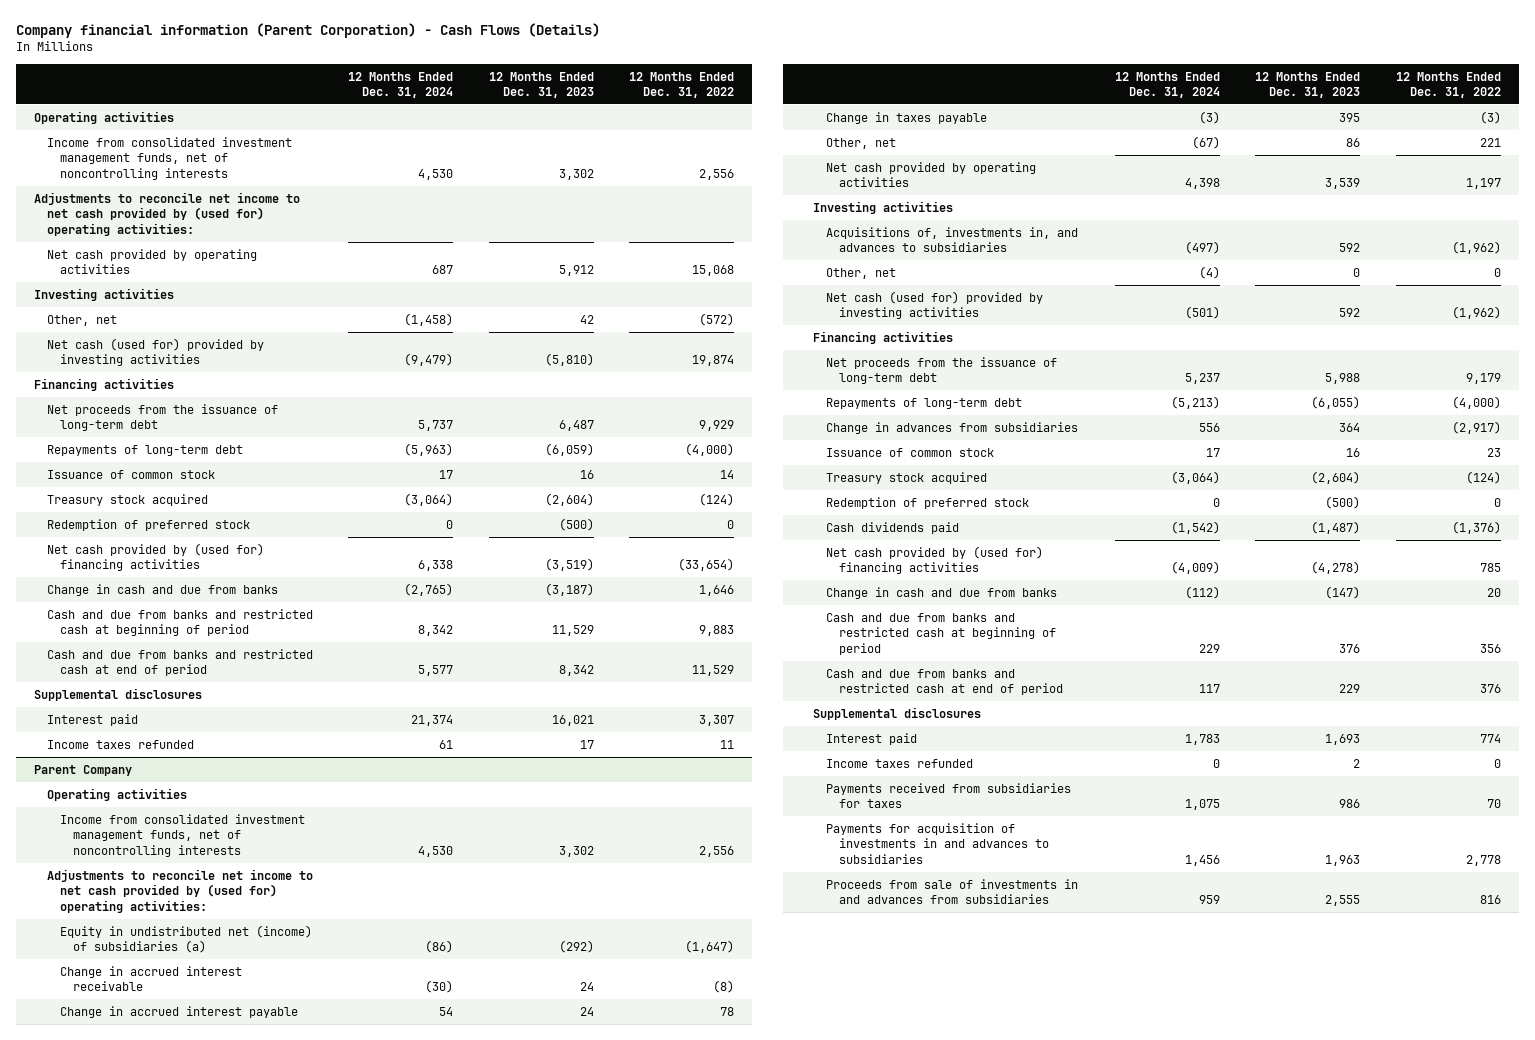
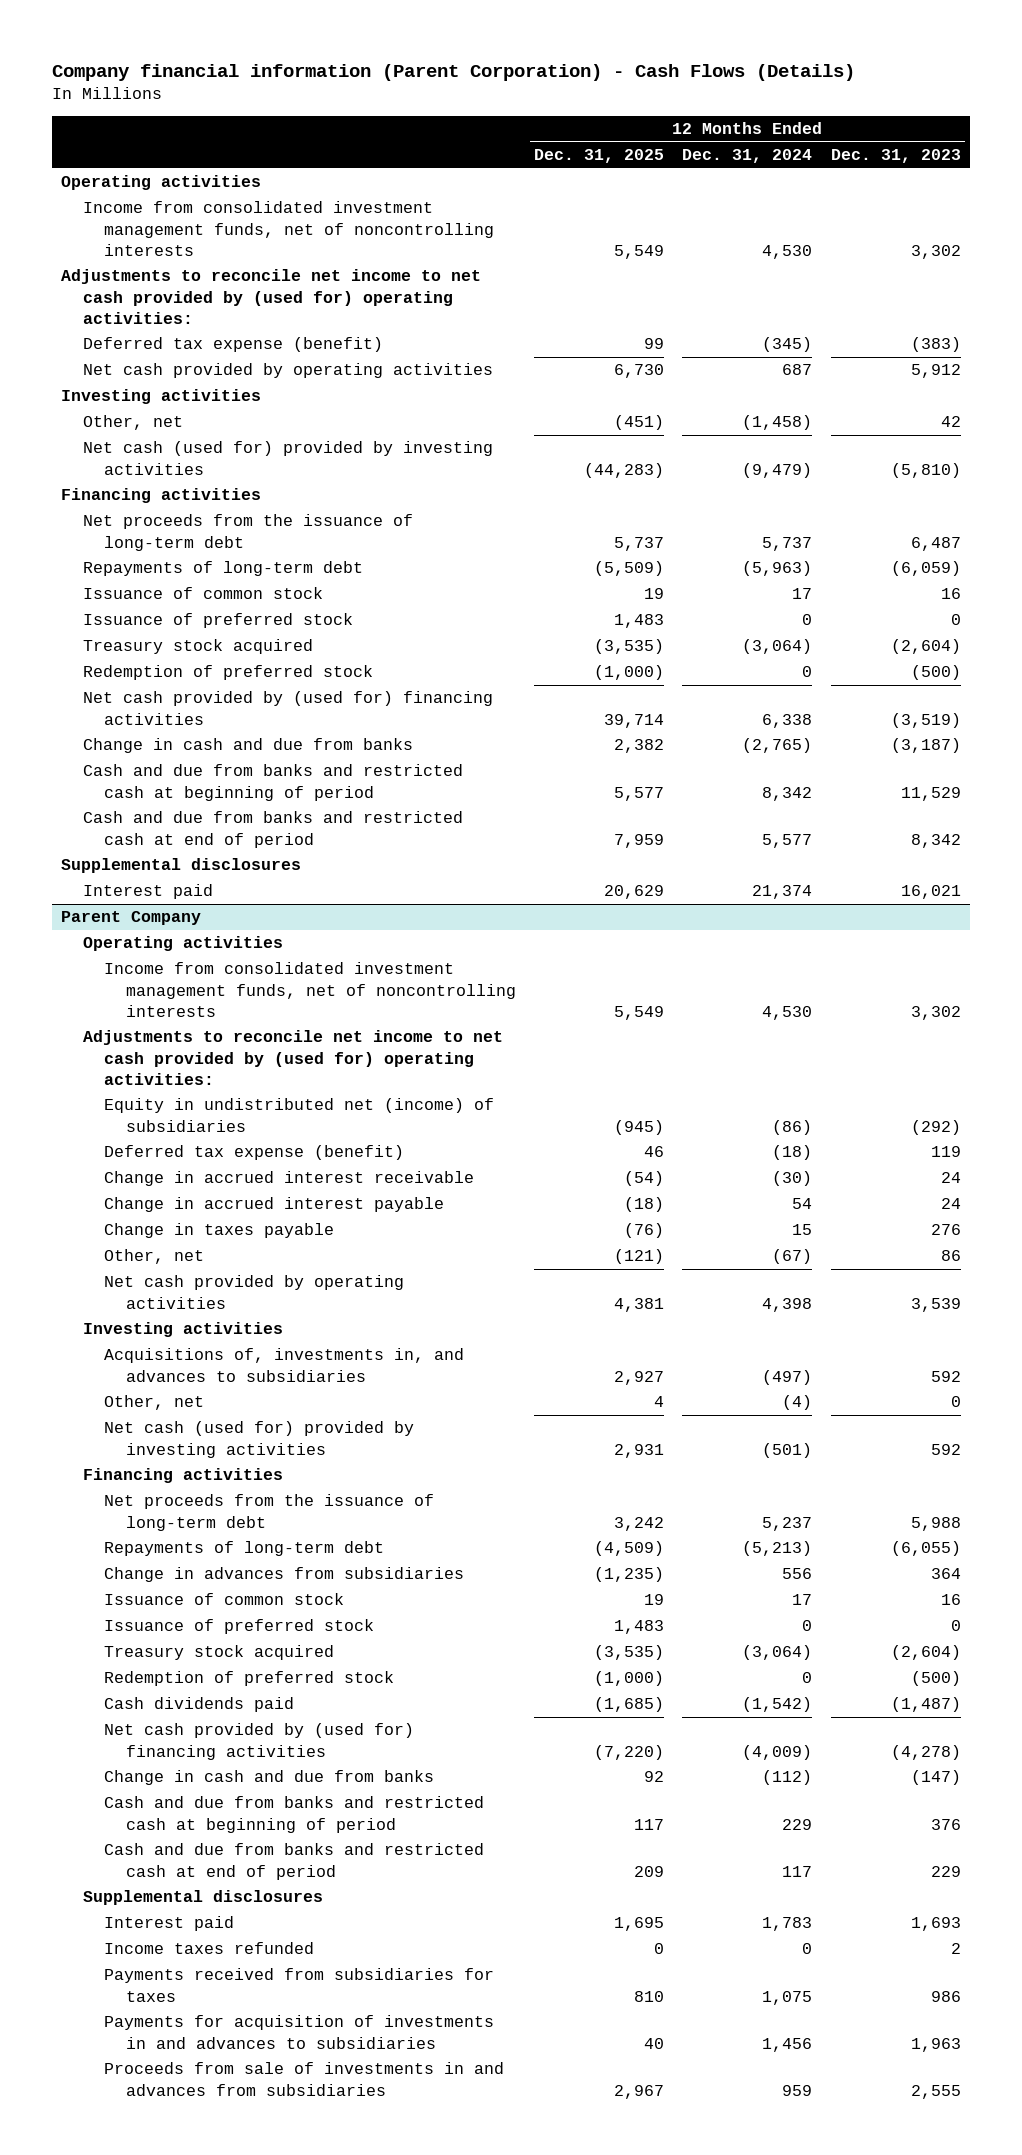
- | 12 Months Ended Dec. 31, 2024 | 12 Months Ended Dec. 31, 2023 | 12 Months Ended Dec. 31, 2022
+ | 12 Months Ended Dec. 31, 2025 | 12 Months Ended Dec. 31, 2024 | 12 Months Ended Dec. 31, 2023
+ Deferred tax expense (benefit) | 99 | (345) | (383)
+ Issuance of preferred stock | 1,483 | 0 | 0
- Income taxes refunded | 61 | 17 | 11
@ Parent Company
- Equity in undistributed net (income) of subsidiaries (a) | (86) | (292) | (1,647)
+ Equity in undistributed net (income) of subsidiaries | (945) | (86) | (292)
+ Deferred tax expense (benefit) | 46 | (18) | 119
- Change in taxes payable | (3) | 395 | (3)
+ Change in taxes payable | (76) | 15 | 276
+ Issuance of preferred stock | 1,483 | 0 | 0

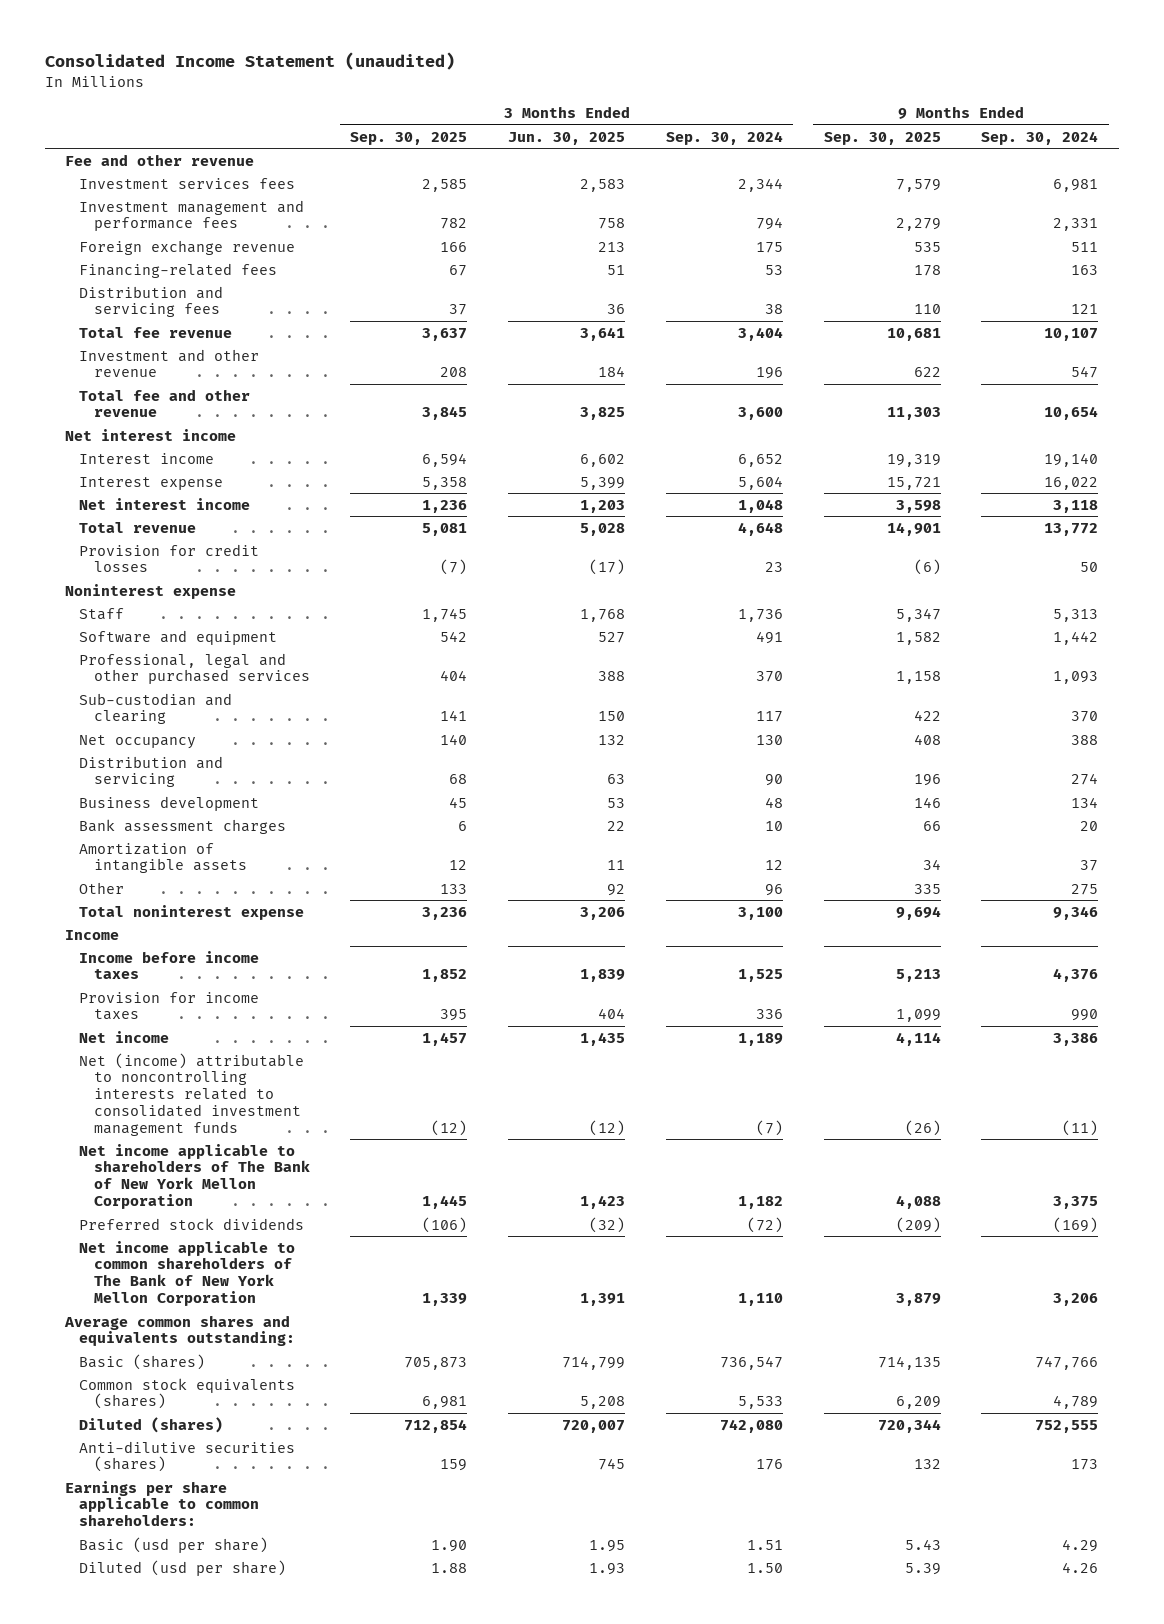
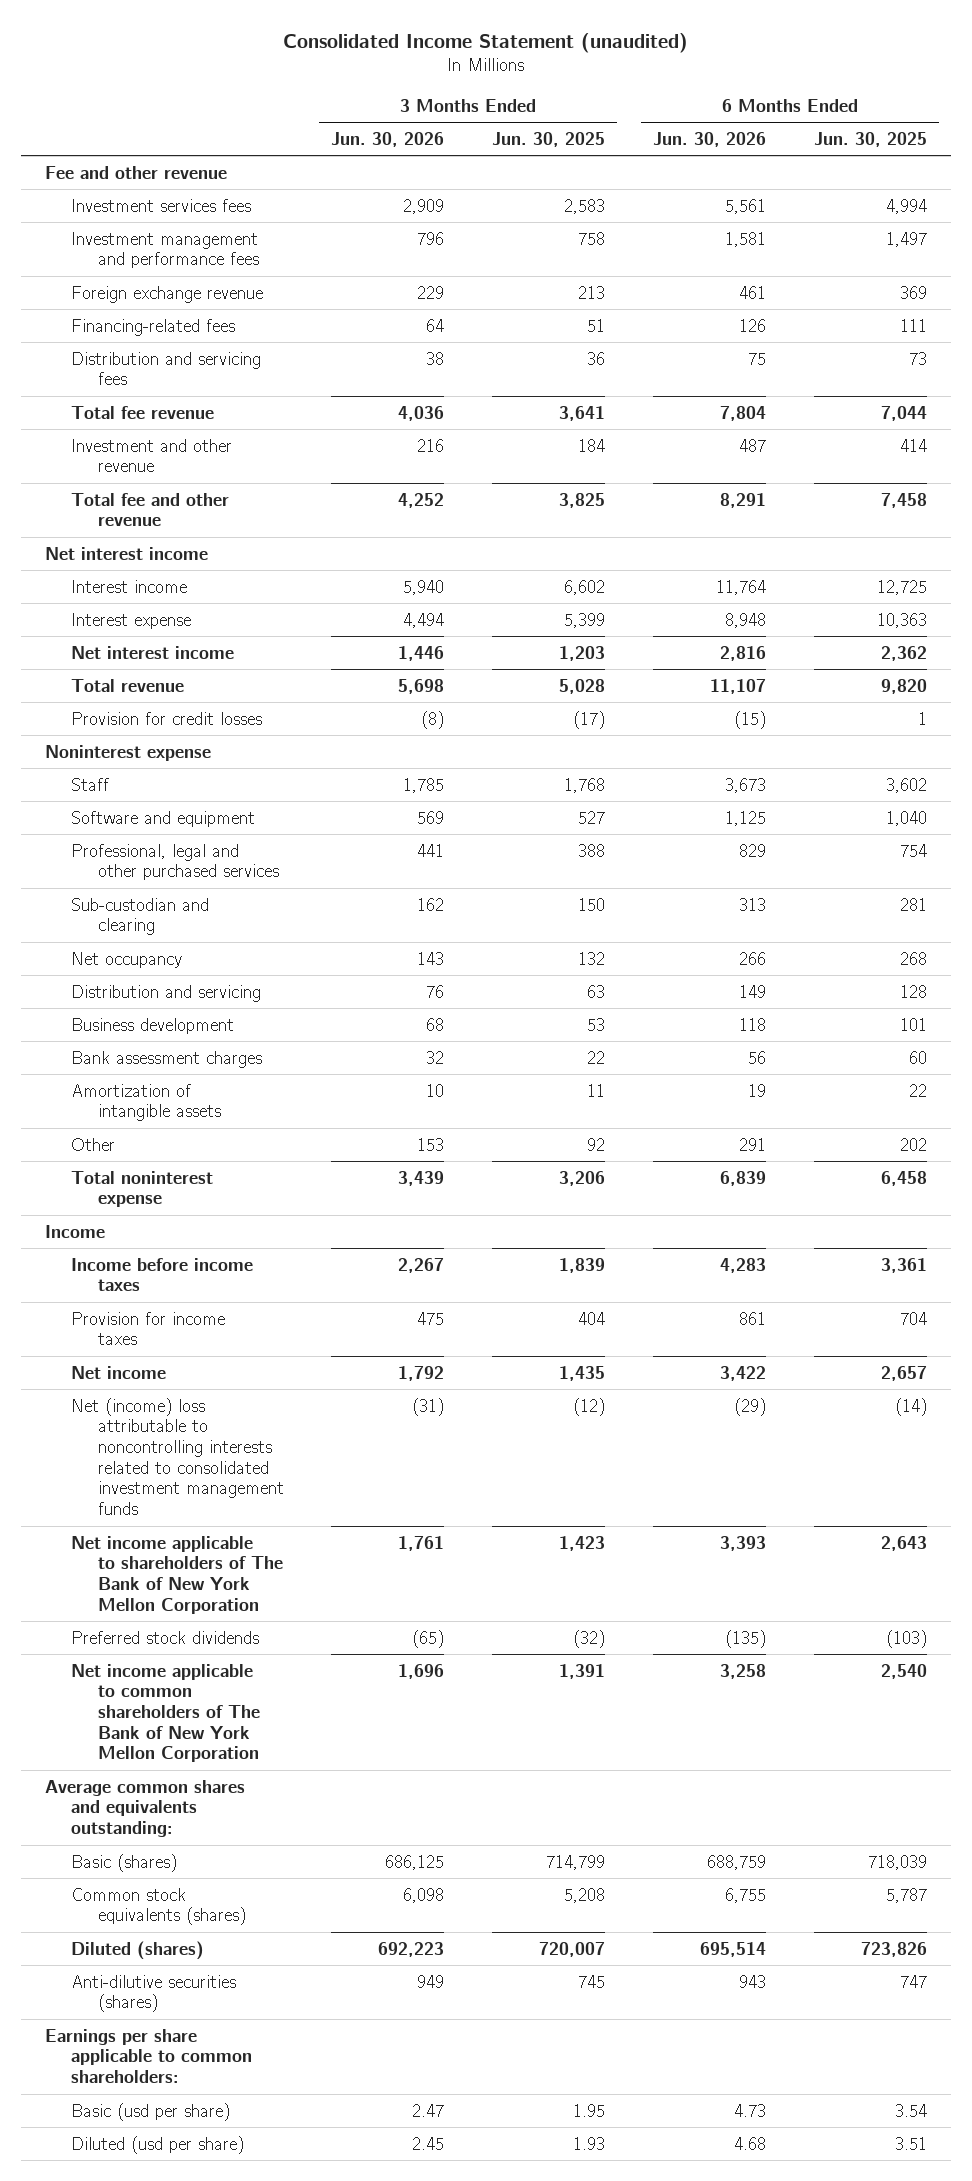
- | 3 Months Ended Sep. 30, 2025 | 3 Months Ended Jun. 30, 2025 | 3 Months Ended Sep. 30, 2024 | 9 Months Ended Sep. 30, 2025 | 9 Months Ended Sep. 30, 2024
+ | 3 Months Ended Jun. 30, 2026 | 3 Months Ended Jun. 30, 2025 | 6 Months Ended Jun. 30, 2026 | 6 Months Ended Jun. 30, 2025
- Net (income) attributable to noncontrolling interests related to consolidated investment management funds | (12) | (12) | (7) | (26) | (11)
+ Net (income) loss attributable to noncontrolling interests related to consolidated investment management funds | (31) | (12) | (29) | (14)

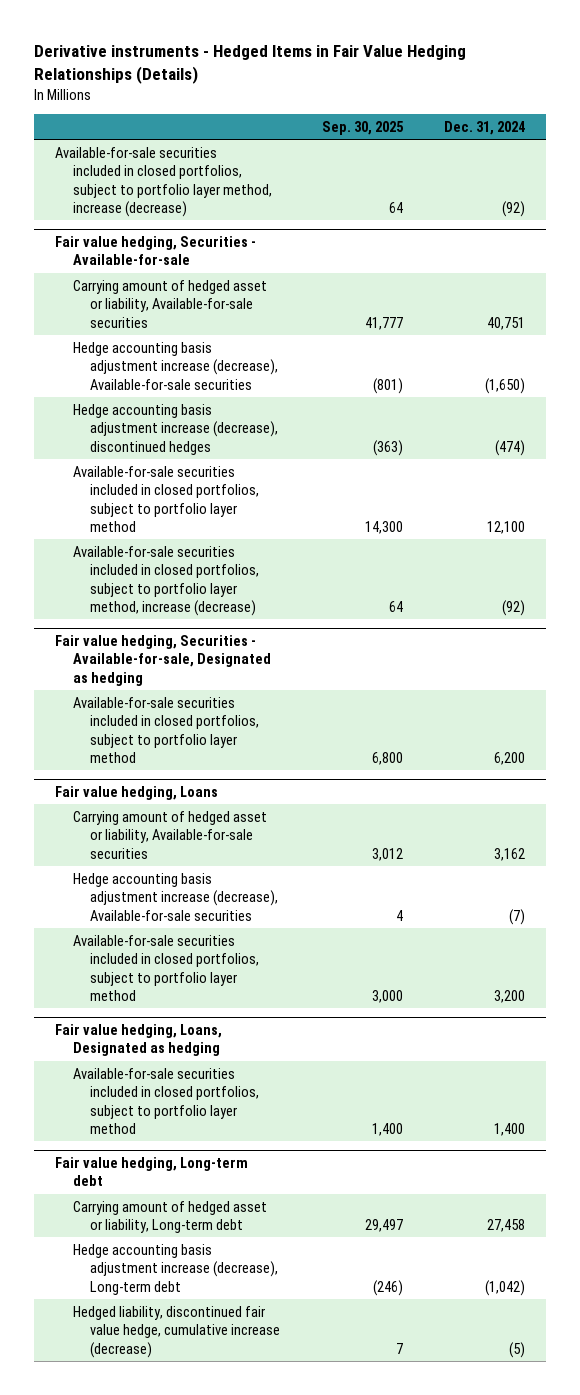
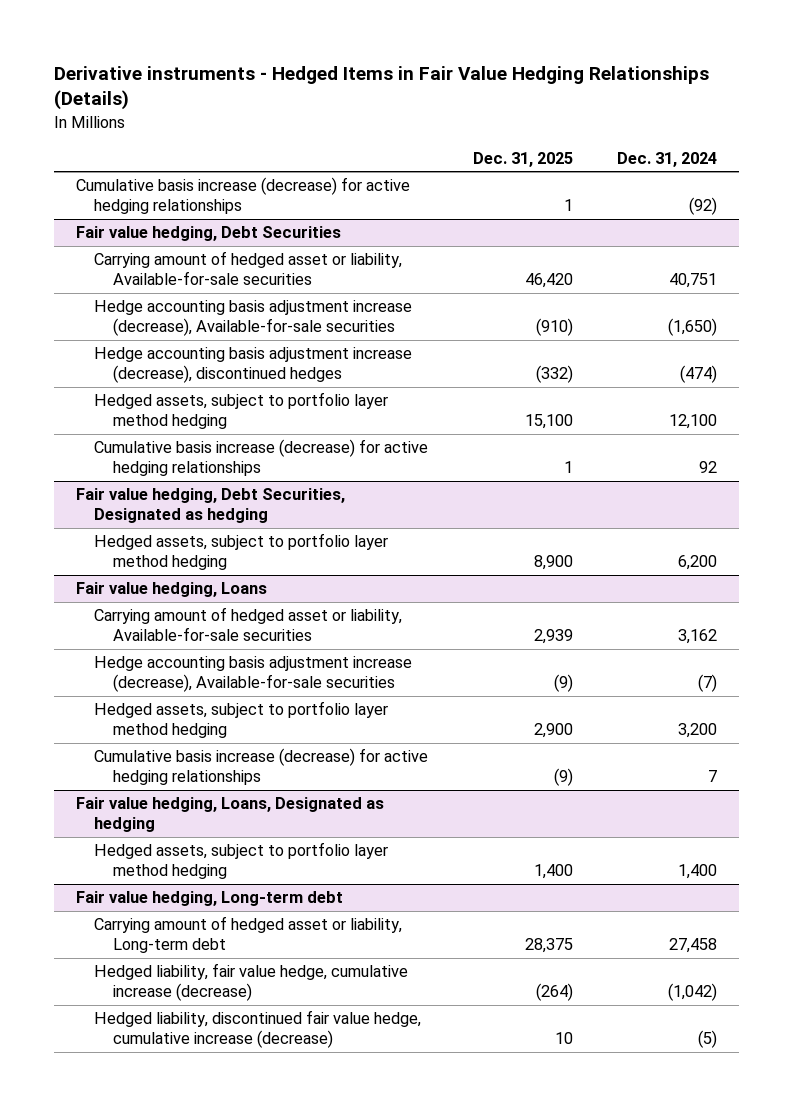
- | Sep. 30, 2025 | Dec. 31, 2024
+ | Dec. 31, 2025 | Dec. 31, 2024
- Available-for-sale securities included in closed portfolios, subject to portfolio layer method, increase (decrease) | 64 | (92)
- Fair value hedging, Securities - Available-for-sale
+ Cumulative basis increase (decrease) for active hedging relationships | 1 | (92)
+ Fair value hedging, Debt Securities
- Available-for-sale securities included in closed portfolios, subject to portfolio layer method | 14,300 | 12,100
- Available-for-sale securities included in closed portfolios, subject to portfolio layer method, increase (decrease) | 64 | (92)
- Fair value hedging, Securities - Available-for-sale, Designated as hedging
- Available-for-sale securities included in closed portfolios, subject to portfolio layer method | 6,800 | 6,200
+ Hedged assets, subject to portfolio layer method hedging | 15,100 | 12,100
+ Cumulative basis increase (decrease) for active hedging relationships | 1 | 92
+ Fair value hedging, Debt Securities, Designated as hedging
+ Hedged assets, subject to portfolio layer method hedging | 8,900 | 6,200
@ Fair value hedging, Loans
- Available-for-sale securities included in closed portfolios, subject to portfolio layer method | 3,000 | 3,200
+ Hedged assets, subject to portfolio layer method hedging | 2,900 | 3,200
+ Cumulative basis increase (decrease) for active hedging relationships | (9) | 7
@ Fair value hedging, Loans, Designated as hedging
- Available-for-sale securities included in closed portfolios, subject to portfolio layer method | 1,400 | 1,400
+ Hedged assets, subject to portfolio layer method hedging | 1,400 | 1,400
@ Fair value hedging, Long-term debt
- Hedge accounting basis adjustment increase (decrease), Long-term debt | (246) | (1,042)
+ Hedged liability, fair value hedge, cumulative increase (decrease) | (264) | (1,042)

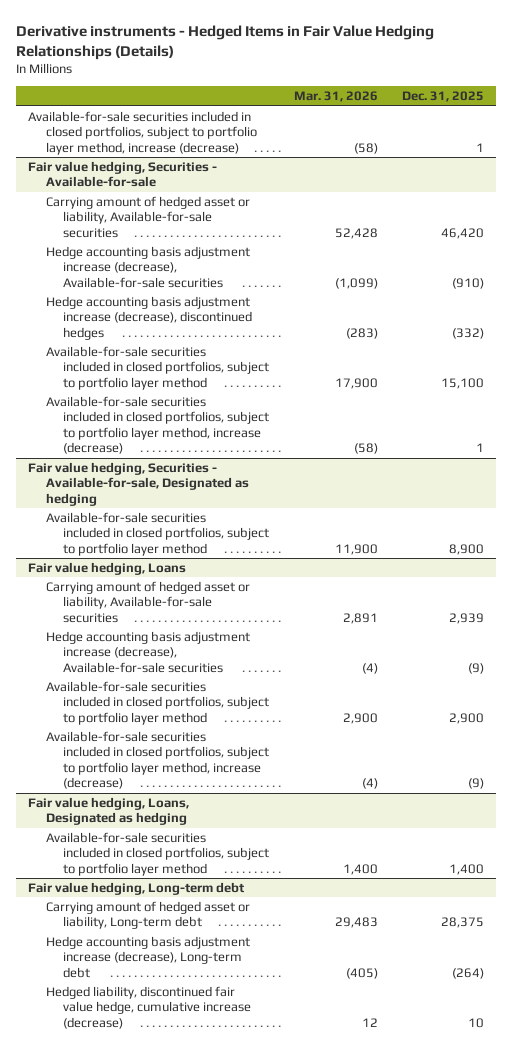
- | Dec. 31, 2025 | Dec. 31, 2024
+ | Mar. 31, 2026 | Dec. 31, 2025
- Cumulative basis increase (decrease) for active hedging relationships | 1 | (92)
- Fair value hedging, Debt Securities
+ Available-for-sale securities included in closed portfolios, subject to portfolio layer method, increase (decrease) | (58) | 1
+ Fair value hedging, Securities - Available-for-sale
- Hedged assets, subject to portfolio layer method hedging | 15,100 | 12,100
- Cumulative basis increase (decrease) for active hedging relationships | 1 | 92
- Fair value hedging, Debt Securities, Designated as hedging
- Hedged assets, subject to portfolio layer method hedging | 8,900 | 6,200
+ Available-for-sale securities included in closed portfolios, subject to portfolio layer method | 17,900 | 15,100
+ Available-for-sale securities included in closed portfolios, subject to portfolio layer method, increase (decrease) | (58) | 1
+ Fair value hedging, Securities - Available-for-sale, Designated as hedging
+ Available-for-sale securities included in closed portfolios, subject to portfolio layer method | 11,900 | 8,900
@ Fair value hedging, Loans
- Hedged assets, subject to portfolio layer method hedging | 2,900 | 3,200
- Cumulative basis increase (decrease) for active hedging relationships | (9) | 7
+ Available-for-sale securities included in closed portfolios, subject to portfolio layer method | 2,900 | 2,900
+ Available-for-sale securities included in closed portfolios, subject to portfolio layer method, increase (decrease) | (4) | (9)
@ Fair value hedging, Loans, Designated as hedging
- Hedged assets, subject to portfolio layer method hedging | 1,400 | 1,400
+ Available-for-sale securities included in closed portfolios, subject to portfolio layer method | 1,400 | 1,400
@ Fair value hedging, Long-term debt
- Hedged liability, fair value hedge, cumulative increase (decrease) | (264) | (1,042)
+ Hedge accounting basis adjustment increase (decrease), Long-term debt | (405) | (264)

